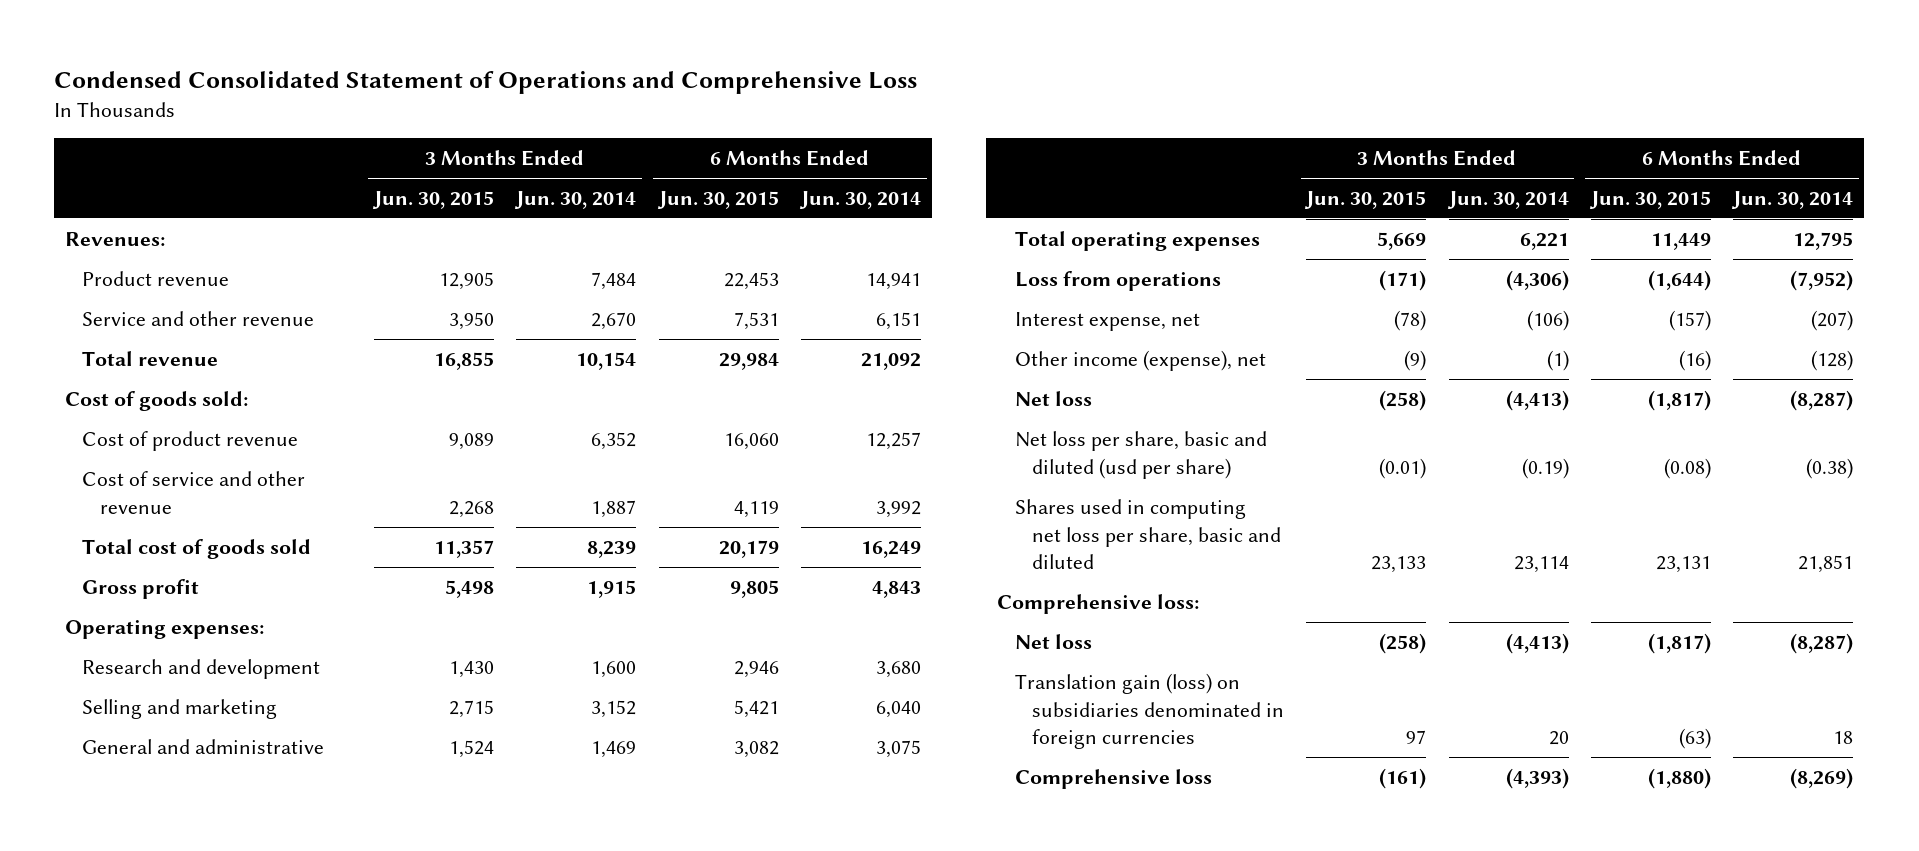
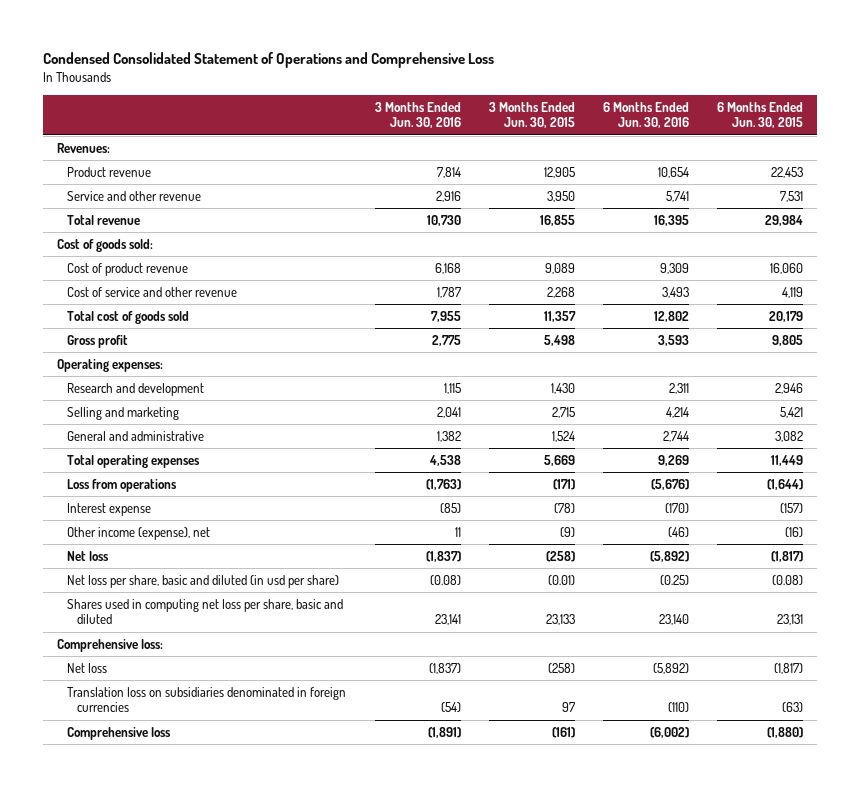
- | 3 Months Ended Jun. 30, 2015 | 3 Months Ended Jun. 30, 2014 | 6 Months Ended Jun. 30, 2015 | 6 Months Ended Jun. 30, 2014
+ | 3 Months Ended Jun. 30, 2016 | 3 Months Ended Jun. 30, 2015 | 6 Months Ended Jun. 30, 2016 | 6 Months Ended Jun. 30, 2015
- Interest expense, net | (78) | (106) | (157) | (207)
+ Interest expense | (85) | (78) | (170) | (157)
- Net loss per share, basic and diluted (usd per share) | (0.01) | (0.19) | (0.08) | (0.38)
+ Net loss per share, basic and diluted (in usd per share) | (0.08) | (0.01) | (0.25) | (0.08)
- Translation gain (loss) on subsidiaries denominated in foreign currencies | 97 | 20 | (63) | 18
+ Translation loss on subsidiaries denominated in foreign currencies | (54) | 97 | (110) | (63)

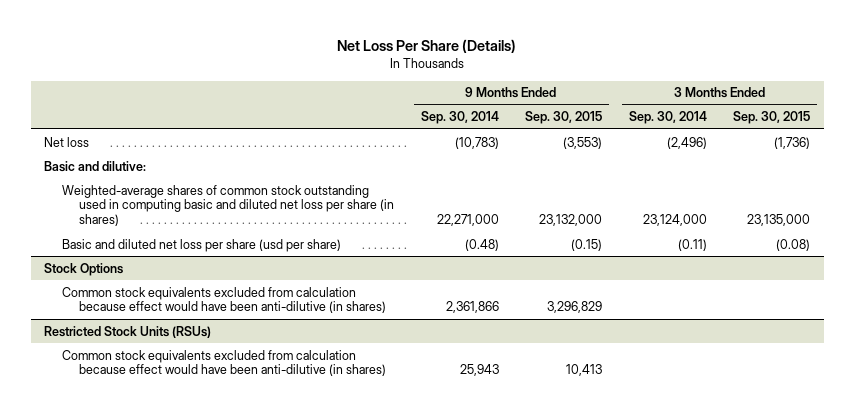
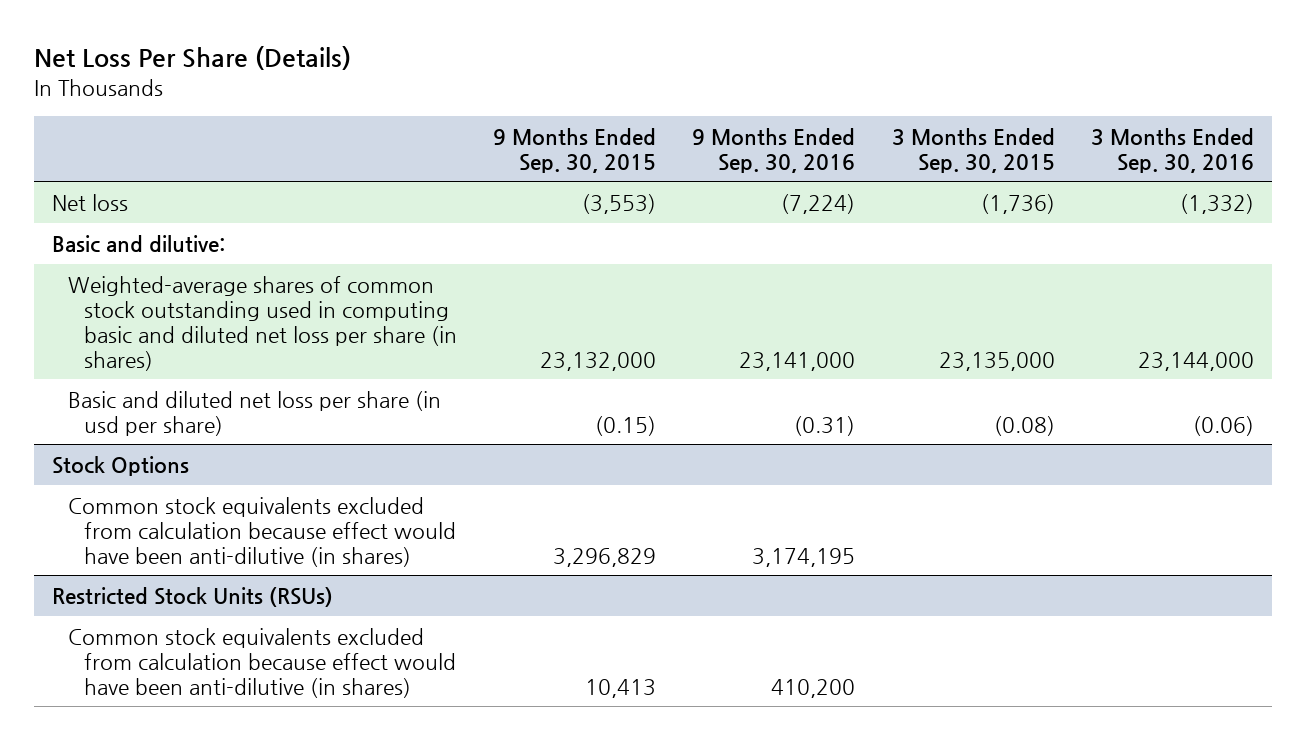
- | 9 Months Ended Sep. 30, 2014 | 9 Months Ended Sep. 30, 2015 | 3 Months Ended Sep. 30, 2014 | 3 Months Ended Sep. 30, 2015
+ | 9 Months Ended Sep. 30, 2015 | 9 Months Ended Sep. 30, 2016 | 3 Months Ended Sep. 30, 2015 | 3 Months Ended Sep. 30, 2016
- Basic and diluted net loss per share (usd per share) | (0.48) | (0.15) | (0.11) | (0.08)
+ Basic and diluted net loss per share (in usd per share) | (0.15) | (0.31) | (0.08) | (0.06)

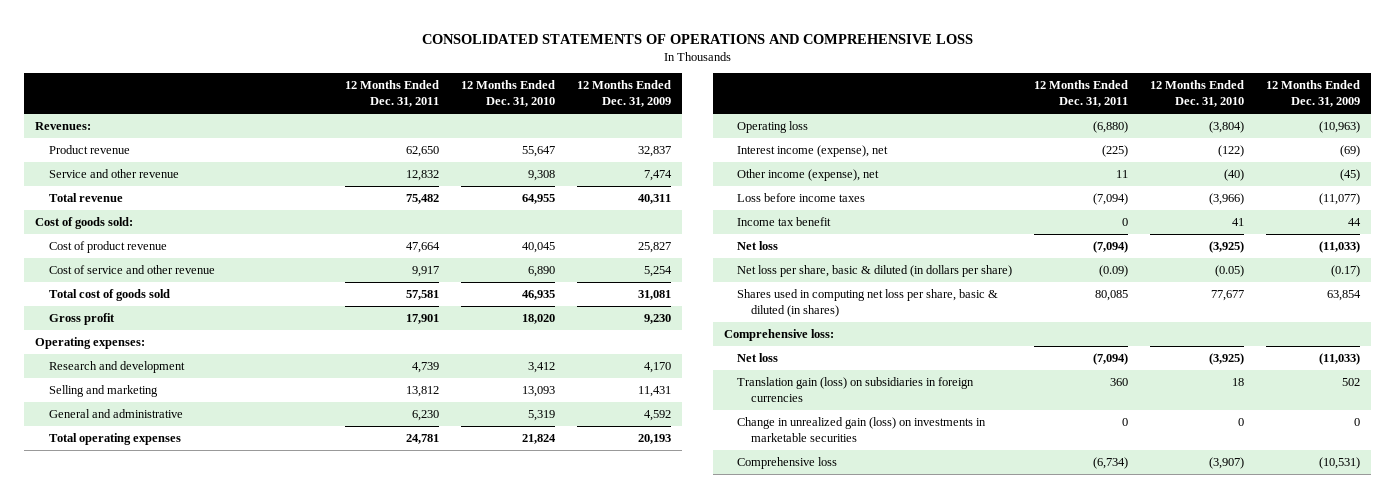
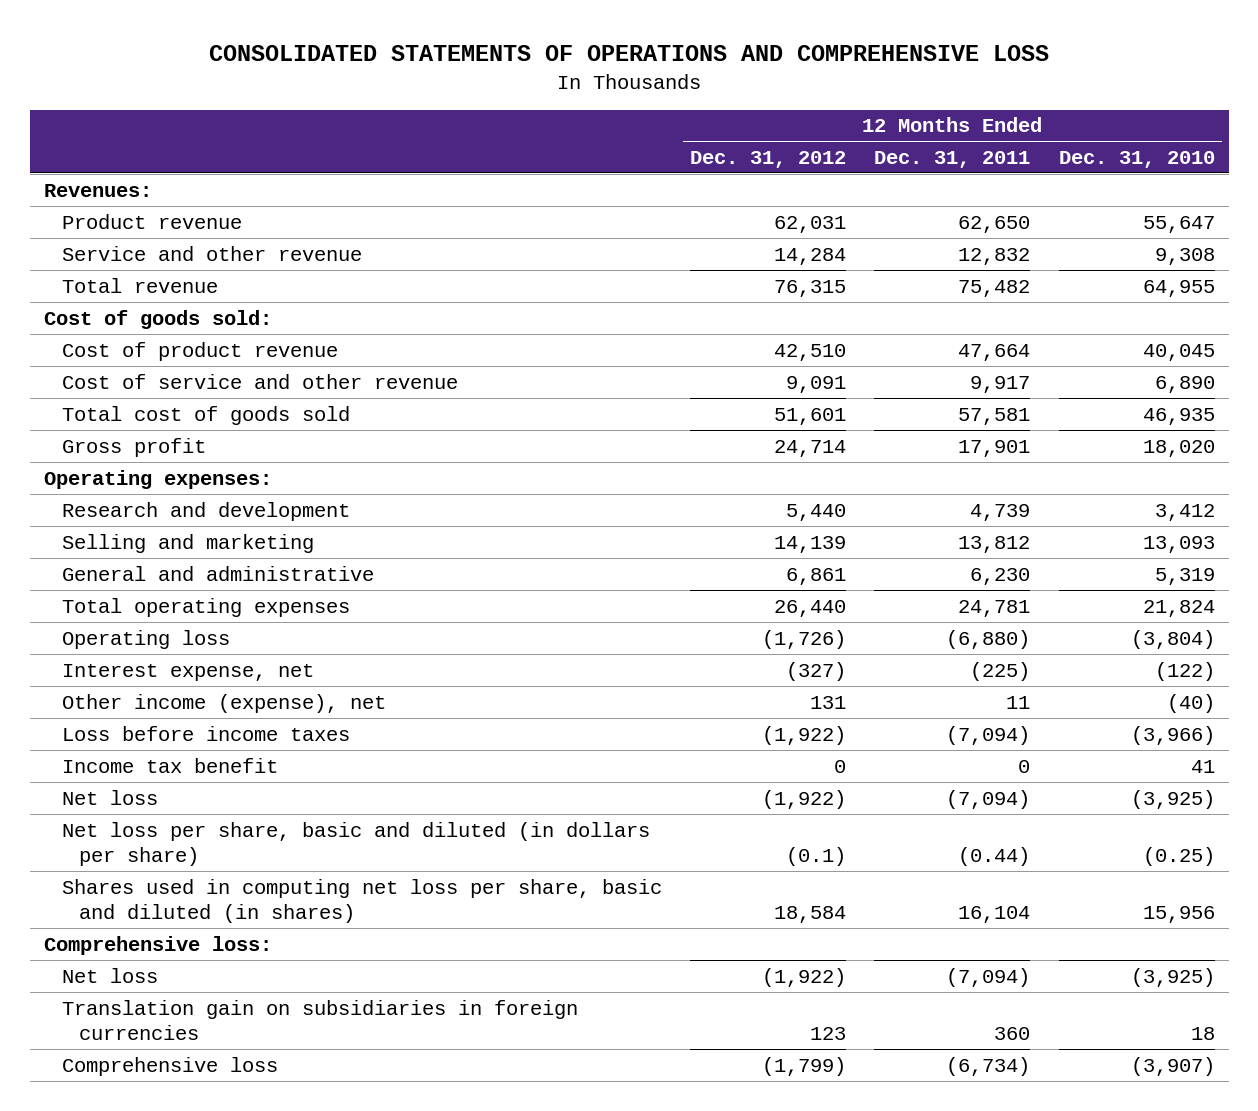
- | 12 Months Ended Dec. 31, 2011 | 12 Months Ended Dec. 31, 2010 | 12 Months Ended Dec. 31, 2009
+ | 12 Months Ended Dec. 31, 2012 | 12 Months Ended Dec. 31, 2011 | 12 Months Ended Dec. 31, 2010
- Interest income (expense), net | (225) | (122) | (69)
+ Interest expense, net | (327) | (225) | (122)
- Net loss per share, basic & diluted (in dollars per share) | (0.09) | (0.05) | (0.17)
- Shares used in computing net loss per share, basic & diluted (in shares) | 80,085 | 77,677 | 63,854
+ Net loss per share, basic and diluted (in dollars per share) | (0.1) | (0.44) | (0.25)
+ Shares used in computing net loss per share, basic and diluted (in shares) | 18,584 | 16,104 | 15,956
- Translation gain (loss) on subsidiaries in foreign currencies | 360 | 18 | 502
- Change in unrealized gain (loss) on investments in marketable securities | 0 | 0 | 0
+ Translation gain on subsidiaries in foreign currencies | 123 | 360 | 18

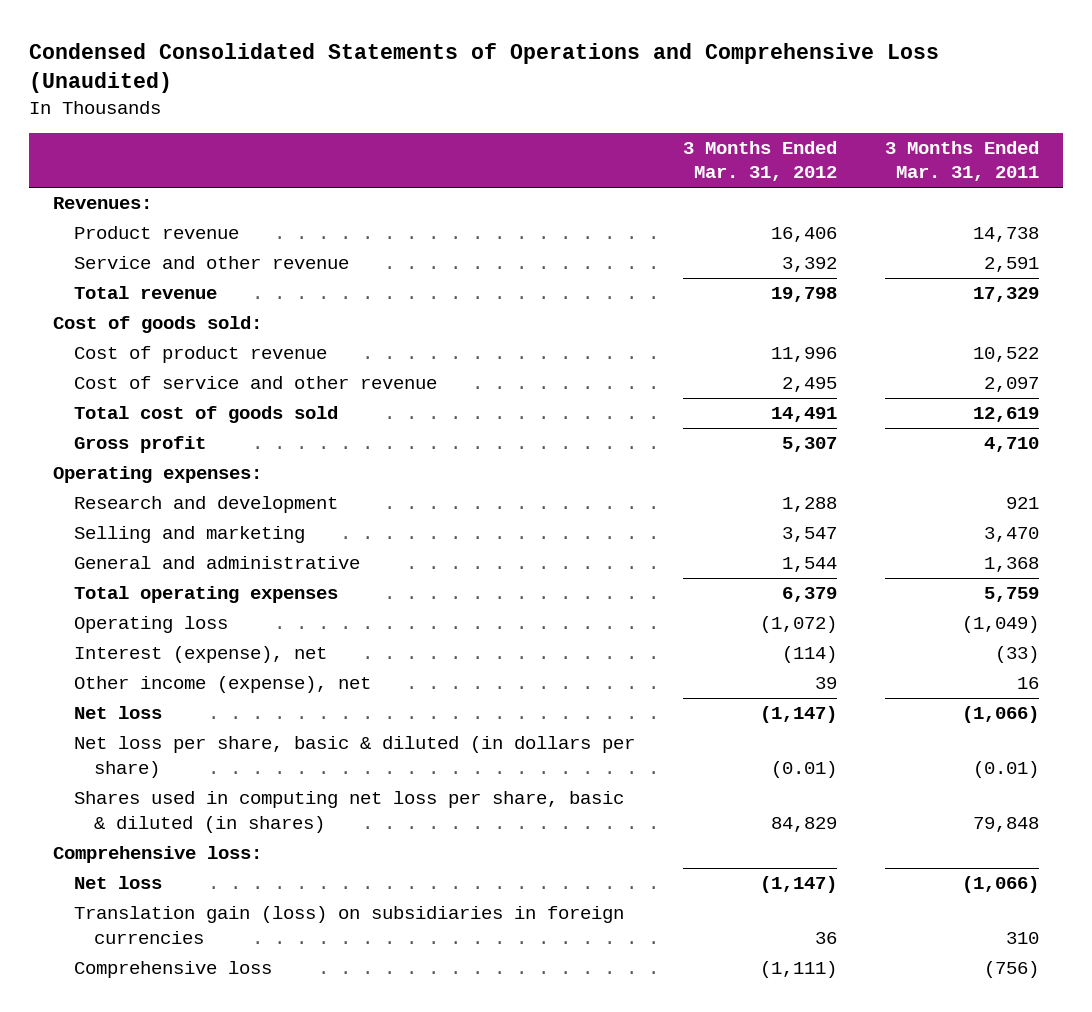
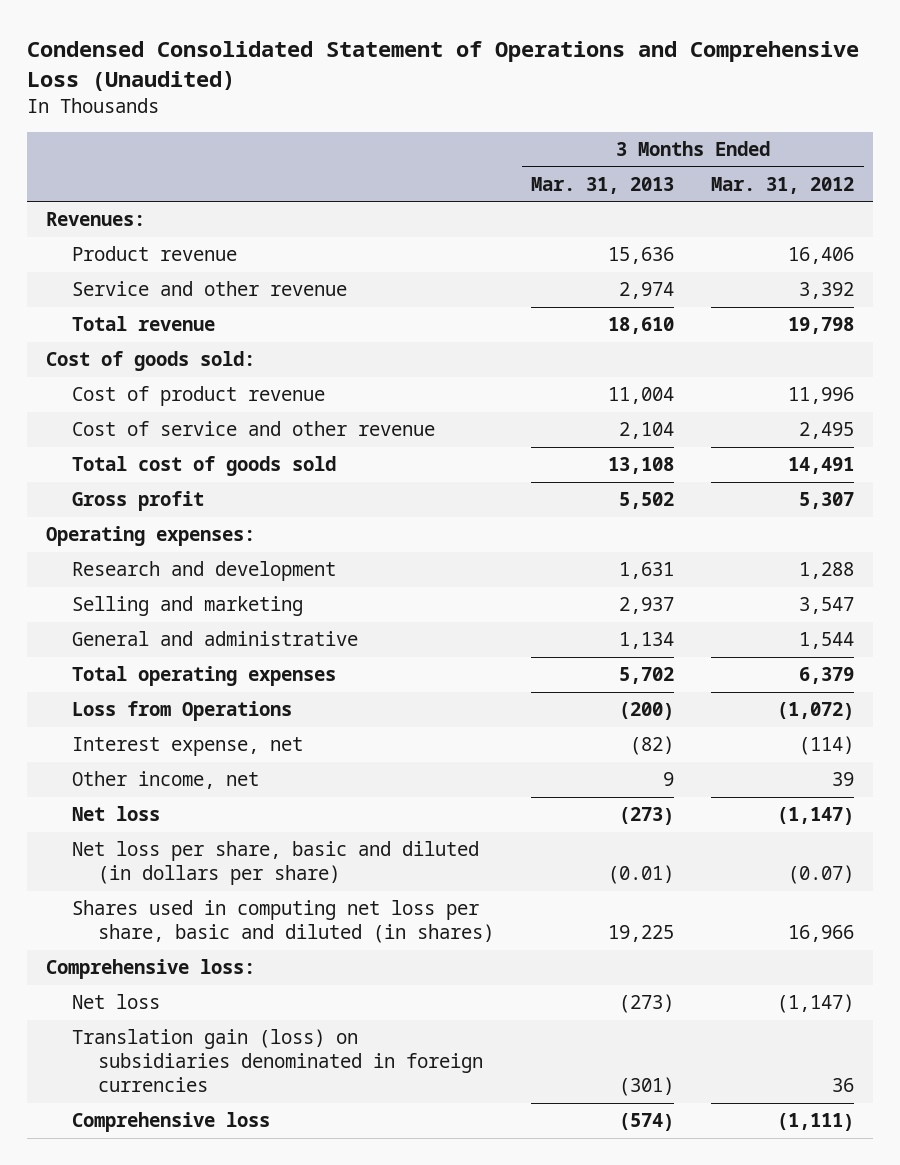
- Condensed Consolidated Statements of Operations and Comprehensive Loss (Unaudited)
+ Condensed Consolidated Statement of Operations and Comprehensive Loss (Unaudited)
- | 3 Months Ended Mar. 31, 2012 | 3 Months Ended Mar. 31, 2011
+ | 3 Months Ended Mar. 31, 2013 | 3 Months Ended Mar. 31, 2012
- Operating loss | (1,072) | (1,049)
- Interest (expense), net | (114) | (33)
- Other income (expense), net | 39 | 16
+ Loss from Operations | (200) | (1,072)
+ Interest expense, net | (82) | (114)
+ Other income, net | 9 | 39
- Net loss per share, basic & diluted (in dollars per share) | (0.01) | (0.01)
- Shares used in computing net loss per share, basic & diluted (in shares) | 84,829 | 79,848
+ Net loss per share, basic and diluted (in dollars per share) | (0.01) | (0.07)
+ Shares used in computing net loss per share, basic and diluted (in shares) | 19,225 | 16,966
- Translation gain (loss) on subsidiaries in foreign currencies | 36 | 310
+ Translation gain (loss) on subsidiaries denominated in foreign currencies | (301) | 36

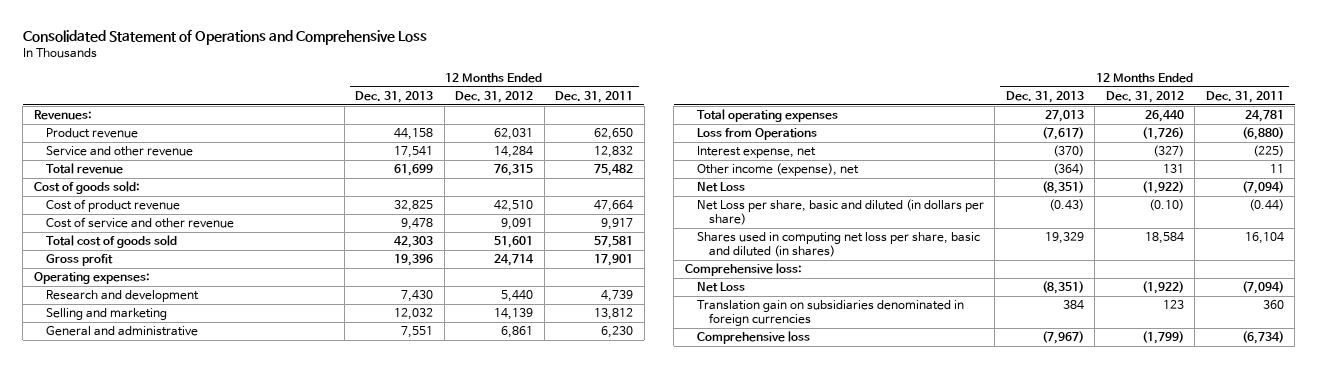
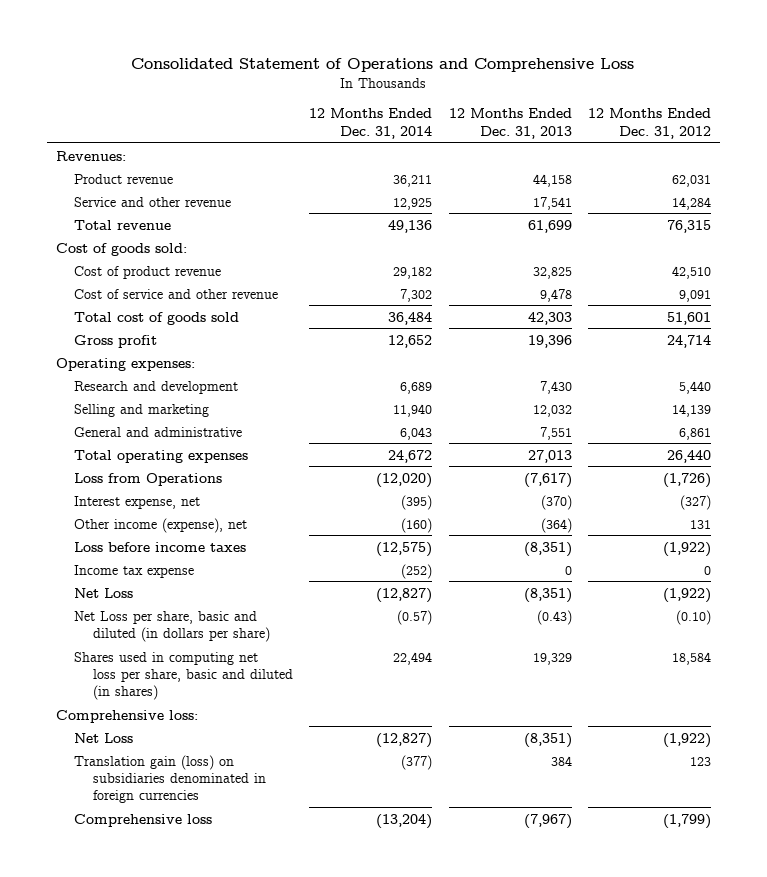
- | 12 Months Ended Dec. 31, 2013 | 12 Months Ended Dec. 31, 2012 | 12 Months Ended Dec. 31, 2011
+ | 12 Months Ended Dec. 31, 2014 | 12 Months Ended Dec. 31, 2013 | 12 Months Ended Dec. 31, 2012
+ Loss before income taxes | (12,575) | (8,351) | (1,922)
+ Income tax expense | (252) | 0 | 0
- Translation gain on subsidiaries denominated in foreign currencies | 384 | 123 | 360
+ Translation gain (loss) on subsidiaries denominated in foreign currencies | (377) | 384 | 123

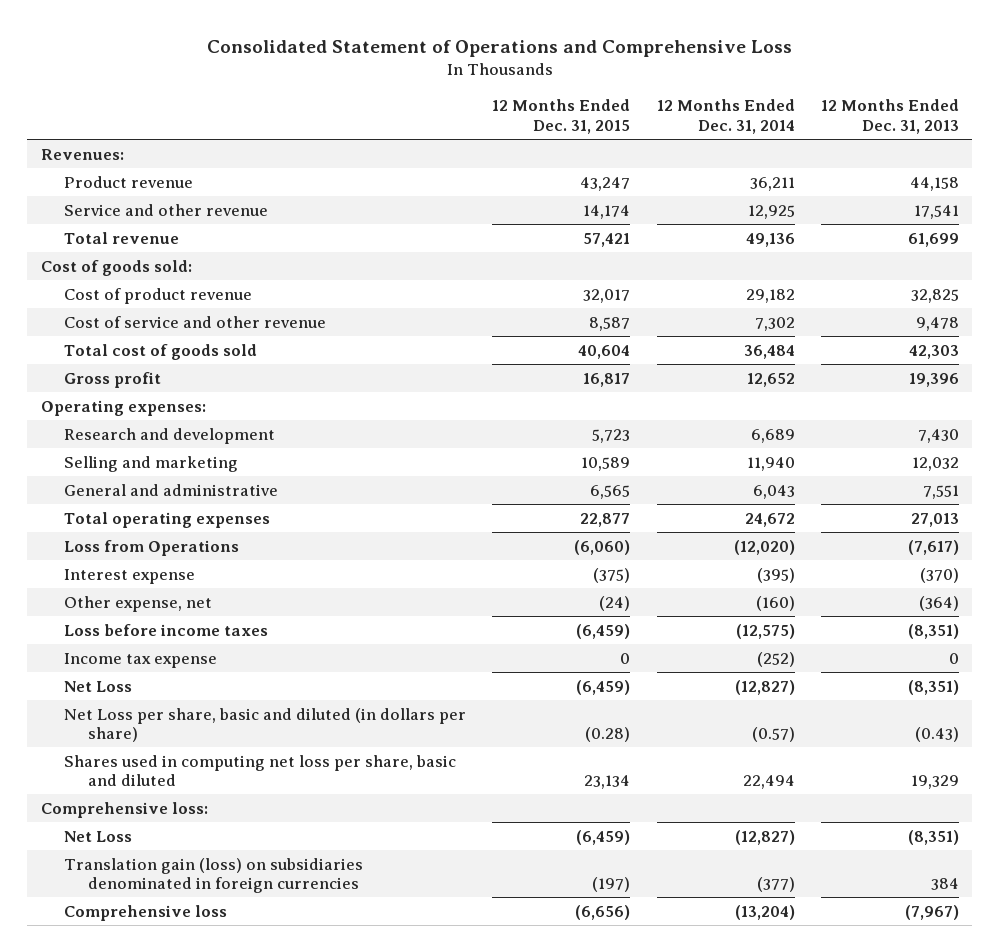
- | 12 Months Ended Dec. 31, 2014 | 12 Months Ended Dec. 31, 2013 | 12 Months Ended Dec. 31, 2012
+ | 12 Months Ended Dec. 31, 2015 | 12 Months Ended Dec. 31, 2014 | 12 Months Ended Dec. 31, 2013
- Interest expense, net | (395) | (370) | (327)
- Other income (expense), net | (160) | (364) | 131
+ Interest expense | (375) | (395) | (370)
+ Other expense, net | (24) | (160) | (364)
- Shares used in computing net loss per share, basic and diluted (in shares) | 22,494 | 19,329 | 18,584
+ Shares used in computing net loss per share, basic and diluted | 23,134 | 22,494 | 19,329

